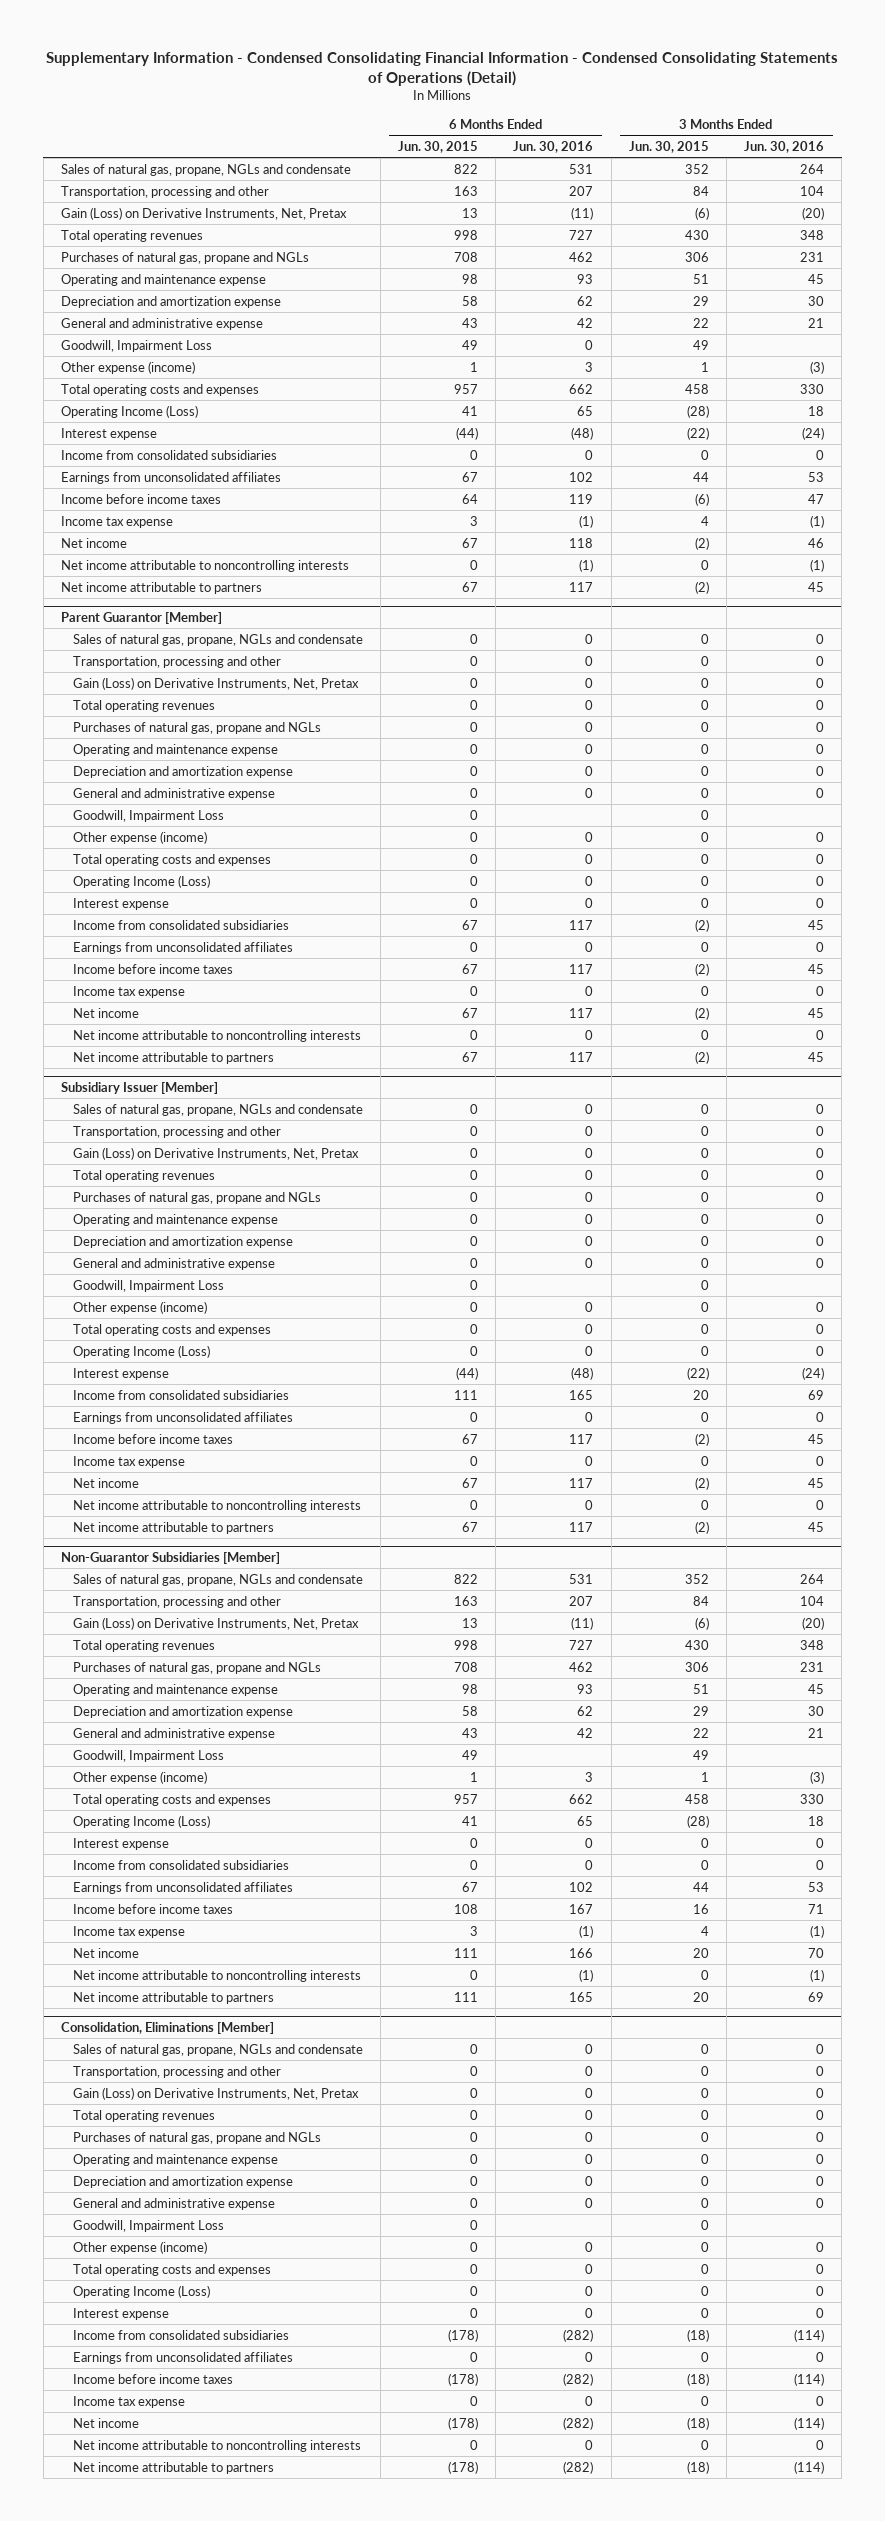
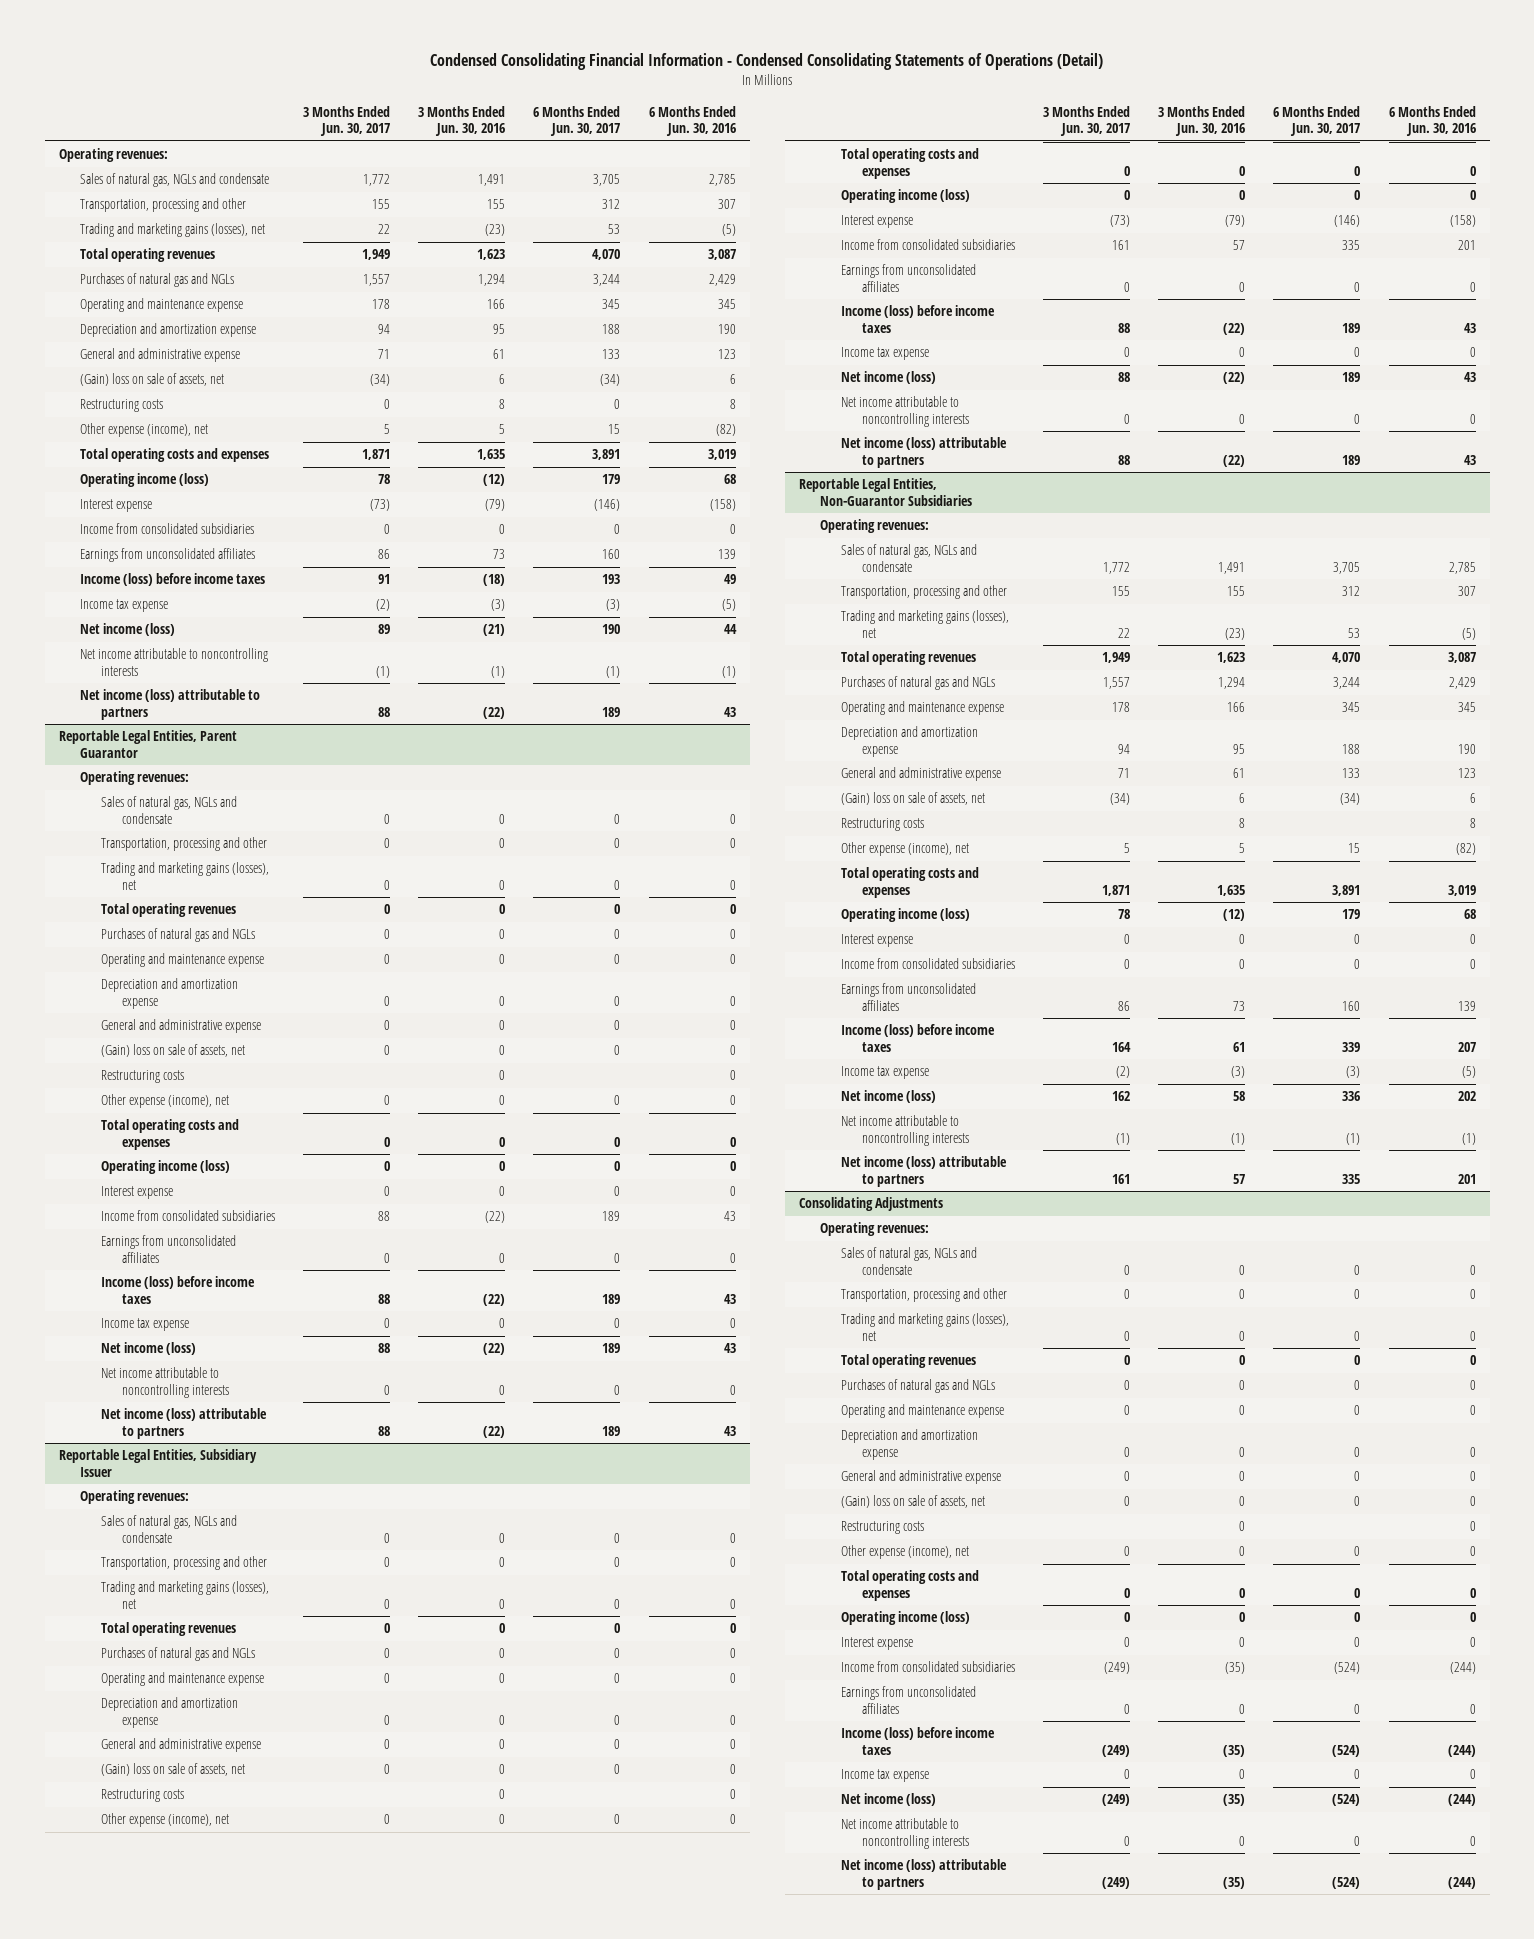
- Supplementary Information - Condensed Consolidating Financial Information - Condensed Consolidating Statements of Operations (Detail)
+ Condensed Consolidating Financial Information - Condensed Consolidating Statements of Operations (Detail)
- | 6 Months Ended Jun. 30, 2015 | 6 Months Ended Jun. 30, 2016 | 3 Months Ended Jun. 30, 2015 | 3 Months Ended Jun. 30, 2016
+ | 3 Months Ended Jun. 30, 2017 | 3 Months Ended Jun. 30, 2016 | 6 Months Ended Jun. 30, 2017 | 6 Months Ended Jun. 30, 2016
- Sales of natural gas, propane, NGLs and condensate | 822 | 531 | 352 | 264
- Transportation, processing and other | 163 | 207 | 84 | 104
- Gain (Loss) on Derivative Instruments, Net, Pretax | 13 | (11) | (6) | (20)
- Total operating revenues | 998 | 727 | 430 | 348
- Purchases of natural gas, propane and NGLs | 708 | 462 | 306 | 231
- Operating and maintenance expense | 98 | 93 | 51 | 45
- Depreciation and amortization expense | 58 | 62 | 29 | 30
- General and administrative expense | 43 | 42 | 22 | 21
- Goodwill, Impairment Loss | 49 | 0 | 49 |
- Other expense (income) | 1 | 3 | 1 | (3)
- Total operating costs and expenses | 957 | 662 | 458 | 330
- Operating Income (Loss) | 41 | 65 | (28) | 18
- Interest expense | (44) | (48) | (22) | (24)
+ Operating revenues:
+ Sales of natural gas, NGLs and condensate | 1,772 | 1,491 | 3,705 | 2,785
+ Transportation, processing and other | 155 | 155 | 312 | 307
+ Trading and marketing gains (losses), net | 22 | (23) | 53 | (5)
+ Total operating revenues | 1,949 | 1,623 | 4,070 | 3,087
+ Purchases of natural gas and NGLs | 1,557 | 1,294 | 3,244 | 2,429
+ Operating and maintenance expense | 178 | 166 | 345 | 345
+ Depreciation and amortization expense | 94 | 95 | 188 | 190
+ General and administrative expense | 71 | 61 | 133 | 123
+ (Gain) loss on sale of assets, net | (34) | 6 | (34) | 6
+ Restructuring costs | 0 | 8 | 0 | 8
+ Other expense (income), net | 5 | 5 | 15 | (82)
+ Total operating costs and expenses | 1,871 | 1,635 | 3,891 | 3,019
+ Operating income (loss) | 78 | (12) | 179 | 68
+ Interest expense | (73) | (79) | (146) | (158)
- Earnings from unconsolidated affiliates | 67 | 102 | 44 | 53
- Income before income taxes | 64 | 119 | (6) | 47
- Income tax expense | 3 | (1) | 4 | (1)
- Net income | 67 | 118 | (2) | 46
+ Earnings from unconsolidated affiliates | 86 | 73 | 160 | 139
+ Income (loss) before income taxes | 91 | (18) | 193 | 49
+ Income tax expense | (2) | (3) | (3) | (5)
+ Net income (loss) | 89 | (21) | 190 | 44
- Net income attributable to partners | 67 | 117 | (2) | 45
- Parent Guarantor [Member]
- Sales of natural gas, propane, NGLs and condensate | 0 | 0 | 0 | 0
+ Net income (loss) attributable to partners | 88 | (22) | 189 | 43
+ Reportable Legal Entities, Parent Guarantor
+ Operating revenues:
+ Sales of natural gas, NGLs and condensate | 0 | 0 | 0 | 0
- Gain (Loss) on Derivative Instruments, Net, Pretax | 0 | 0 | 0 | 0
+ Trading and marketing gains (losses), net | 0 | 0 | 0 | 0
- Purchases of natural gas, propane and NGLs | 0 | 0 | 0 | 0
+ Purchases of natural gas and NGLs | 0 | 0 | 0 | 0
- Goodwill, Impairment Loss | 0 | | 0 |
- Other expense (income) | 0 | 0 | 0 | 0
+ (Gain) loss on sale of assets, net | 0 | 0 | 0 | 0
+ Restructuring costs | | 0 | | 0
+ Other expense (income), net | 0 | 0 | 0 | 0
- Operating Income (Loss) | 0 | 0 | 0 | 0
+ Operating income (loss) | 0 | 0 | 0 | 0
- Income from consolidated subsidiaries | 67 | 117 | (2) | 45
+ Income from consolidated subsidiaries | 88 | (22) | 189 | 43
- Income before income taxes | 67 | 117 | (2) | 45
+ Income (loss) before income taxes | 88 | (22) | 189 | 43
- Net income | 67 | 117 | (2) | 45
+ Net income (loss) | 88 | (22) | 189 | 43
- Net income attributable to partners | 67 | 117 | (2) | 45
- Subsidiary Issuer [Member]
- Sales of natural gas, propane, NGLs and condensate | 0 | 0 | 0 | 0
+ Net income (loss) attributable to partners | 88 | (22) | 189 | 43
+ Reportable Legal Entities, Subsidiary Issuer
+ Operating revenues:
+ Sales of natural gas, NGLs and condensate | 0 | 0 | 0 | 0
- Gain (Loss) on Derivative Instruments, Net, Pretax | 0 | 0 | 0 | 0
+ Trading and marketing gains (losses), net | 0 | 0 | 0 | 0
- Purchases of natural gas, propane and NGLs | 0 | 0 | 0 | 0
+ Purchases of natural gas and NGLs | 0 | 0 | 0 | 0
- Goodwill, Impairment Loss | 0 | | 0 |
- Other expense (income) | 0 | 0 | 0 | 0
+ (Gain) loss on sale of assets, net | 0 | 0 | 0 | 0
+ Restructuring costs | | 0 | | 0
+ Other expense (income), net | 0 | 0 | 0 | 0
- Operating Income (Loss) | 0 | 0 | 0 | 0
- Interest expense | (44) | (48) | (22) | (24)
- Income from consolidated subsidiaries | 111 | 165 | 20 | 69
+ Operating income (loss) | 0 | 0 | 0 | 0
+ Interest expense | (73) | (79) | (146) | (158)
+ Income from consolidated subsidiaries | 161 | 57 | 335 | 201
- Income before income taxes | 67 | 117 | (2) | 45
+ Income (loss) before income taxes | 88 | (22) | 189 | 43
- Net income | 67 | 117 | (2) | 45
+ Net income (loss) | 88 | (22) | 189 | 43
- Net income attributable to partners | 67 | 117 | (2) | 45
- Non-Guarantor Subsidiaries [Member]
- Sales of natural gas, propane, NGLs and condensate | 822 | 531 | 352 | 264
- Transportation, processing and other | 163 | 207 | 84 | 104
- Gain (Loss) on Derivative Instruments, Net, Pretax | 13 | (11) | (6) | (20)
- Total operating revenues | 998 | 727 | 430 | 348
- Purchases of natural gas, propane and NGLs | 708 | 462 | 306 | 231
- Operating and maintenance expense | 98 | 93 | 51 | 45
- Depreciation and amortization expense | 58 | 62 | 29 | 30
- General and administrative expense | 43 | 42 | 22 | 21
- Goodwill, Impairment Loss | 49 | | 49 |
- Other expense (income) | 1 | 3 | 1 | (3)
- Total operating costs and expenses | 957 | 662 | 458 | 330
- Operating Income (Loss) | 41 | 65 | (28) | 18
+ Net income (loss) attributable to partners | 88 | (22) | 189 | 43
+ Reportable Legal Entities, Non-Guarantor Subsidiaries
+ Operating revenues:
+ Sales of natural gas, NGLs and condensate | 1,772 | 1,491 | 3,705 | 2,785
+ Transportation, processing and other | 155 | 155 | 312 | 307
+ Trading and marketing gains (losses), net | 22 | (23) | 53 | (5)
+ Total operating revenues | 1,949 | 1,623 | 4,070 | 3,087
+ Purchases of natural gas and NGLs | 1,557 | 1,294 | 3,244 | 2,429
+ Operating and maintenance expense | 178 | 166 | 345 | 345
+ Depreciation and amortization expense | 94 | 95 | 188 | 190
+ General and administrative expense | 71 | 61 | 133 | 123
+ (Gain) loss on sale of assets, net | (34) | 6 | (34) | 6
+ Restructuring costs | | 8 | | 8
+ Other expense (income), net | 5 | 5 | 15 | (82)
+ Total operating costs and expenses | 1,871 | 1,635 | 3,891 | 3,019
+ Operating income (loss) | 78 | (12) | 179 | 68
- Earnings from unconsolidated affiliates | 67 | 102 | 44 | 53
- Income before income taxes | 108 | 167 | 16 | 71
- Income tax expense | 3 | (1) | 4 | (1)
- Net income | 111 | 166 | 20 | 70
+ Earnings from unconsolidated affiliates | 86 | 73 | 160 | 139
+ Income (loss) before income taxes | 164 | 61 | 339 | 207
+ Income tax expense | (2) | (3) | (3) | (5)
+ Net income (loss) | 162 | 58 | 336 | 202
- Net income attributable to partners | 111 | 165 | 20 | 69
- Consolidation, Eliminations [Member]
- Sales of natural gas, propane, NGLs and condensate | 0 | 0 | 0 | 0
+ Net income (loss) attributable to partners | 161 | 57 | 335 | 201
+ Consolidating Adjustments
+ Operating revenues:
+ Sales of natural gas, NGLs and condensate | 0 | 0 | 0 | 0
- Gain (Loss) on Derivative Instruments, Net, Pretax | 0 | 0 | 0 | 0
+ Trading and marketing gains (losses), net | 0 | 0 | 0 | 0
- Purchases of natural gas, propane and NGLs | 0 | 0 | 0 | 0
+ Purchases of natural gas and NGLs | 0 | 0 | 0 | 0
- Goodwill, Impairment Loss | 0 | | 0 |
- Other expense (income) | 0 | 0 | 0 | 0
+ (Gain) loss on sale of assets, net | 0 | 0 | 0 | 0
+ Restructuring costs | | 0 | | 0
+ Other expense (income), net | 0 | 0 | 0 | 0
- Operating Income (Loss) | 0 | 0 | 0 | 0
+ Operating income (loss) | 0 | 0 | 0 | 0
- Income from consolidated subsidiaries | (178) | (282) | (18) | (114)
+ Income from consolidated subsidiaries | (249) | (35) | (524) | (244)
- Income before income taxes | (178) | (282) | (18) | (114)
+ Income (loss) before income taxes | (249) | (35) | (524) | (244)
- Net income | (178) | (282) | (18) | (114)
+ Net income (loss) | (249) | (35) | (524) | (244)
- Net income attributable to partners | (178) | (282) | (18) | (114)
+ Net income (loss) attributable to partners | (249) | (35) | (524) | (244)

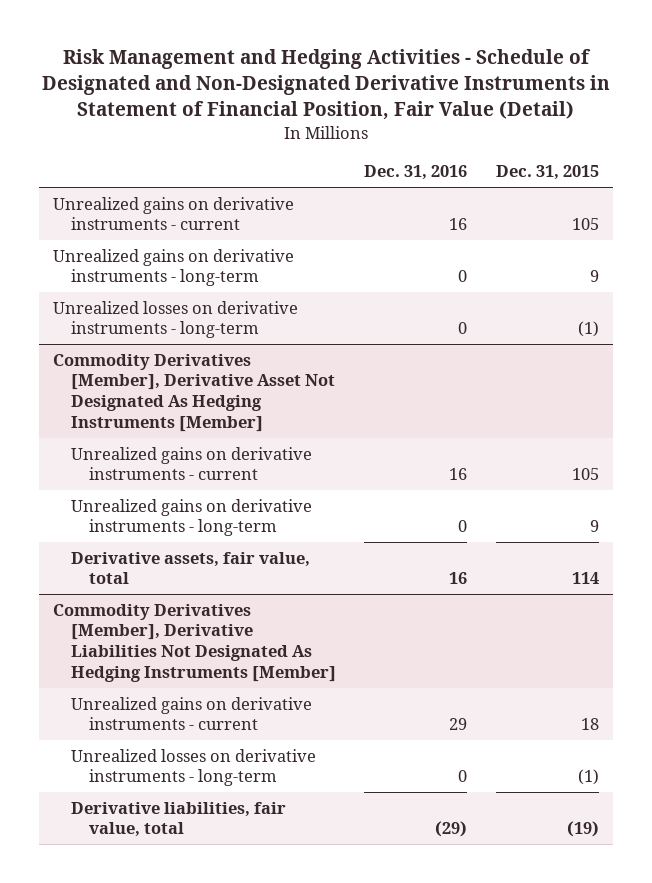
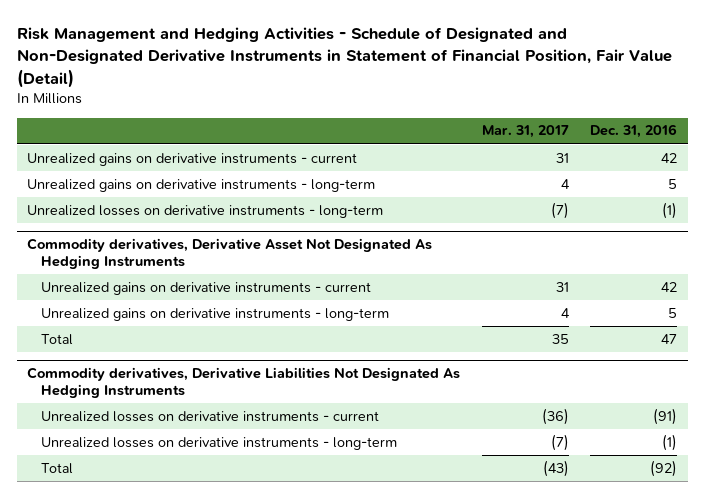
- | Dec. 31, 2016 | Dec. 31, 2015
+ | Mar. 31, 2017 | Dec. 31, 2016
- Unrealized gains on derivative instruments - current | 16 | 105
- Unrealized gains on derivative instruments - long-term | 0 | 9
- Unrealized losses on derivative instruments - long-term | 0 | (1)
- Commodity Derivatives [Member], Derivative Asset Not Designated As Hedging Instruments [Member]
- Unrealized gains on derivative instruments - current | 16 | 105
- Unrealized gains on derivative instruments - long-term | 0 | 9
- Derivative assets, fair value, total | 16 | 114
- Commodity Derivatives [Member], Derivative Liabilities Not Designated As Hedging Instruments [Member]
- Unrealized gains on derivative instruments - current | 29 | 18
- Unrealized losses on derivative instruments - long-term | 0 | (1)
- Derivative liabilities, fair value, total | (29) | (19)
+ Unrealized gains on derivative instruments - current | 31 | 42
+ Unrealized gains on derivative instruments - long-term | 4 | 5
+ Unrealized losses on derivative instruments - long-term | (7) | (1)
+ Commodity derivatives, Derivative Asset Not Designated As Hedging Instruments
+ Unrealized gains on derivative instruments - current | 31 | 42
+ Unrealized gains on derivative instruments - long-term | 4 | 5
+ Total | 35 | 47
+ Commodity derivatives, Derivative Liabilities Not Designated As Hedging Instruments
+ Unrealized losses on derivative instruments - current | (36) | (91)
+ Unrealized losses on derivative instruments - long-term | (7) | (1)
+ Total | (43) | (92)

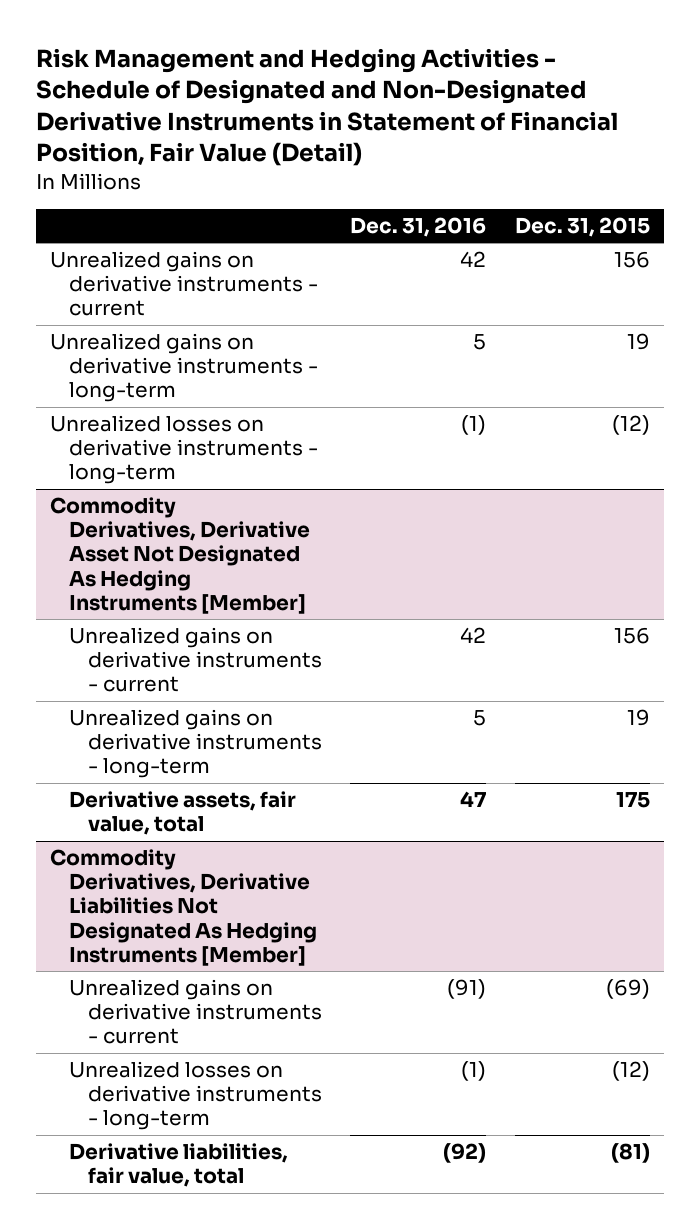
- | Mar. 31, 2017 | Dec. 31, 2016
+ | Dec. 31, 2016 | Dec. 31, 2015
- Commodity derivatives, Derivative Asset Not Designated As Hedging Instruments
+ Commodity Derivatives, Derivative Asset Not Designated As Hedging Instruments [Member]
- Total | 35 | 47
- Commodity derivatives, Derivative Liabilities Not Designated As Hedging Instruments
- Unrealized losses on derivative instruments - current | (36) | (91)
+ Derivative assets, fair value, total | 47 | 175
+ Commodity Derivatives, Derivative Liabilities Not Designated As Hedging Instruments [Member]
+ Unrealized gains on derivative instruments - current | (91) | (69)
- Total | (43) | (92)
+ Derivative liabilities, fair value, total | (92) | (81)

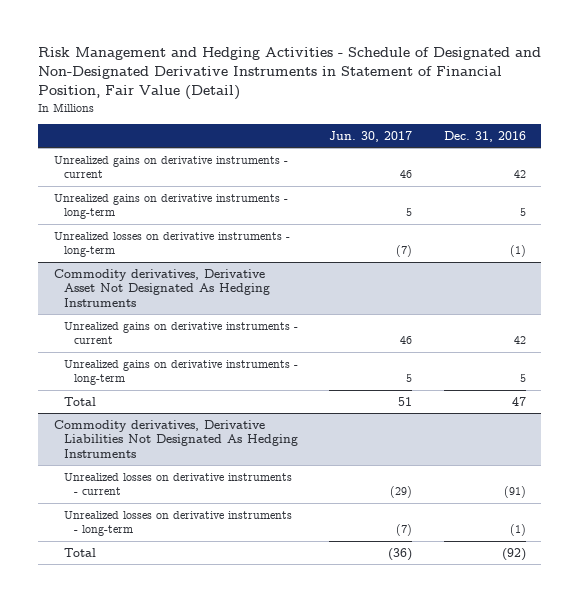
- | Dec. 31, 2016 | Dec. 31, 2015
+ | Jun. 30, 2017 | Dec. 31, 2016
- Commodity Derivatives, Derivative Asset Not Designated As Hedging Instruments [Member]
+ Commodity derivatives, Derivative Asset Not Designated As Hedging Instruments
- Derivative assets, fair value, total | 47 | 175
- Commodity Derivatives, Derivative Liabilities Not Designated As Hedging Instruments [Member]
- Unrealized gains on derivative instruments - current | (91) | (69)
+ Total | 51 | 47
+ Commodity derivatives, Derivative Liabilities Not Designated As Hedging Instruments
+ Unrealized losses on derivative instruments - current | (29) | (91)
- Derivative liabilities, fair value, total | (92) | (81)
+ Total | (36) | (92)

